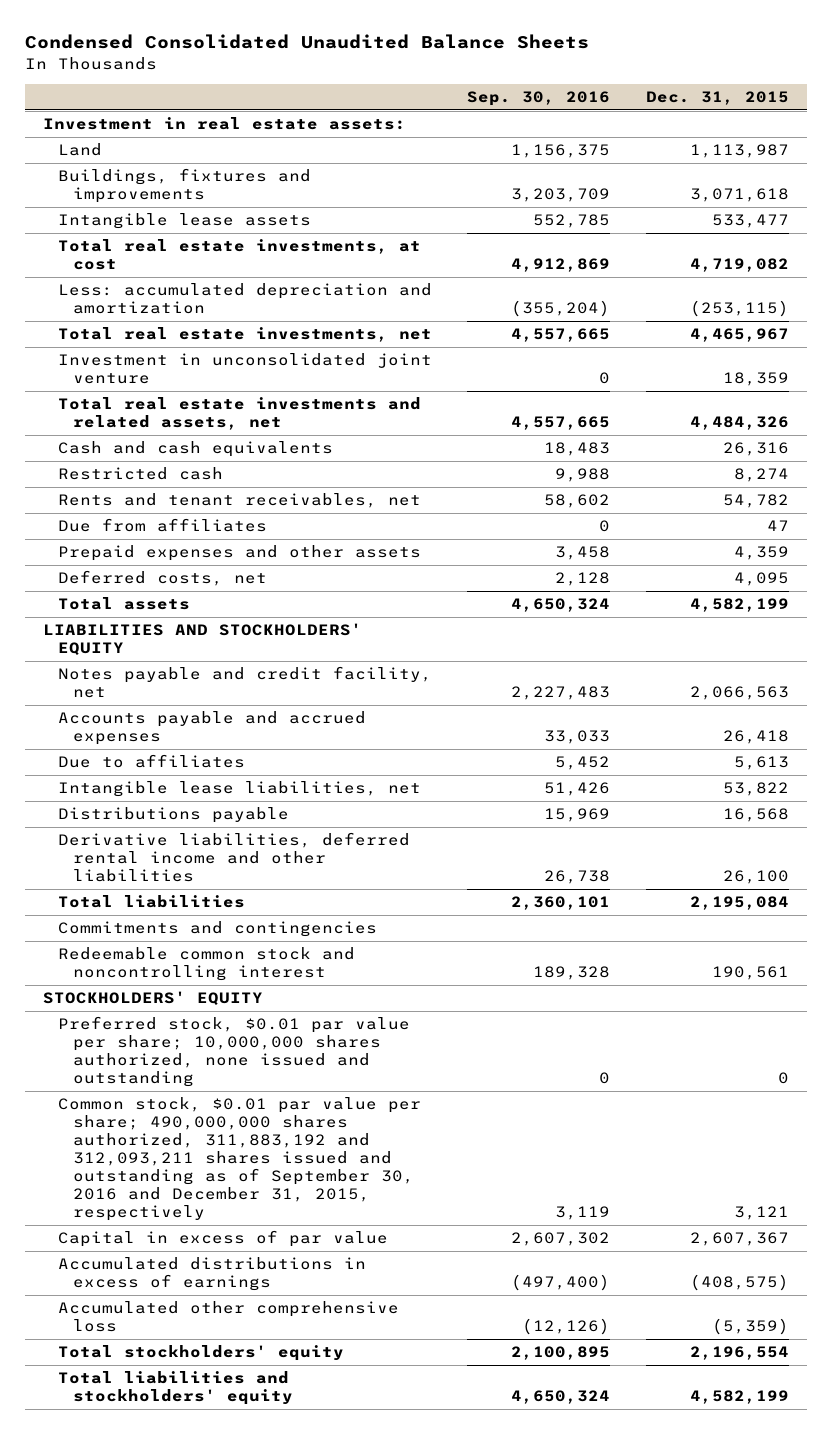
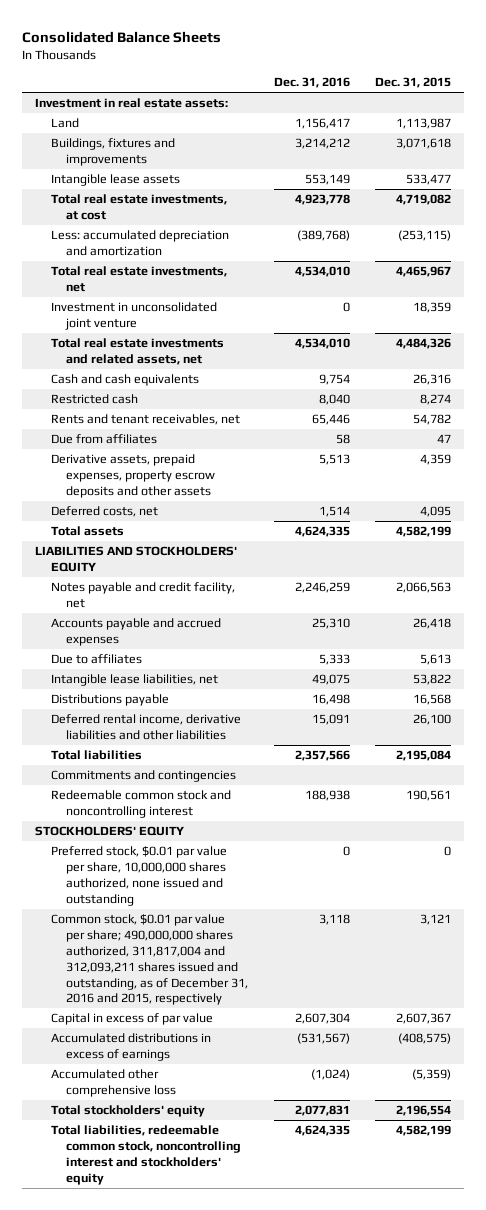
- Condensed Consolidated Unaudited Balance Sheets
+ Consolidated Balance Sheets
- | Sep. 30, 2016 | Dec. 31, 2015
+ | Dec. 31, 2016 | Dec. 31, 2015
- Prepaid expenses and other assets | 3,458 | 4,359
+ Derivative assets, prepaid expenses, property escrow deposits and other assets | 5,513 | 4,359
- Derivative liabilities, deferred rental income and other liabilities | 26,738 | 26,100
+ Deferred rental income, derivative liabilities and other liabilities | 15,091 | 26,100
- Preferred stock, $0.01 par value per share; 10,000,000 shares authorized, none issued and outstanding | 0 | 0
- Common stock, $0.01 par value per share; 490,000,000 shares authorized, 311,883,192 and 312,093,211 shares issued and outstanding as of September 30, 2016 and December 31, 2015, respectively | 3,119 | 3,121
+ Preferred stock, $0.01 par value per share, 10,000,000 shares authorized, none issued and outstanding | 0 | 0
+ Common stock, $0.01 par value per share; 490,000,000 shares authorized, 311,817,004 and 312,093,211 shares issued and outstanding, as of December 31, 2016 and 2015, respectively | 3,118 | 3,121
- Total liabilities and stockholders' equity | 4,650,324 | 4,582,199
+ Total liabilities, redeemable common stock, noncontrolling interest and stockholders' equity | 4,624,335 | 4,582,199

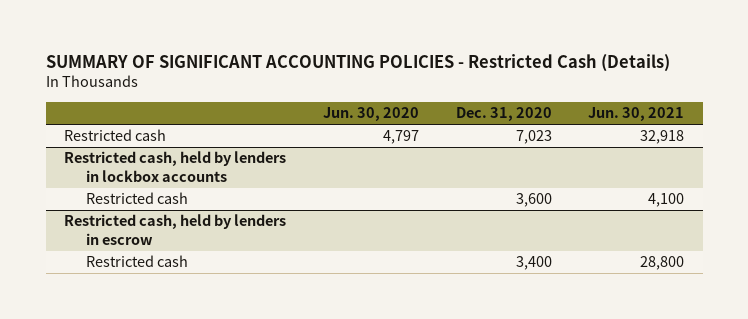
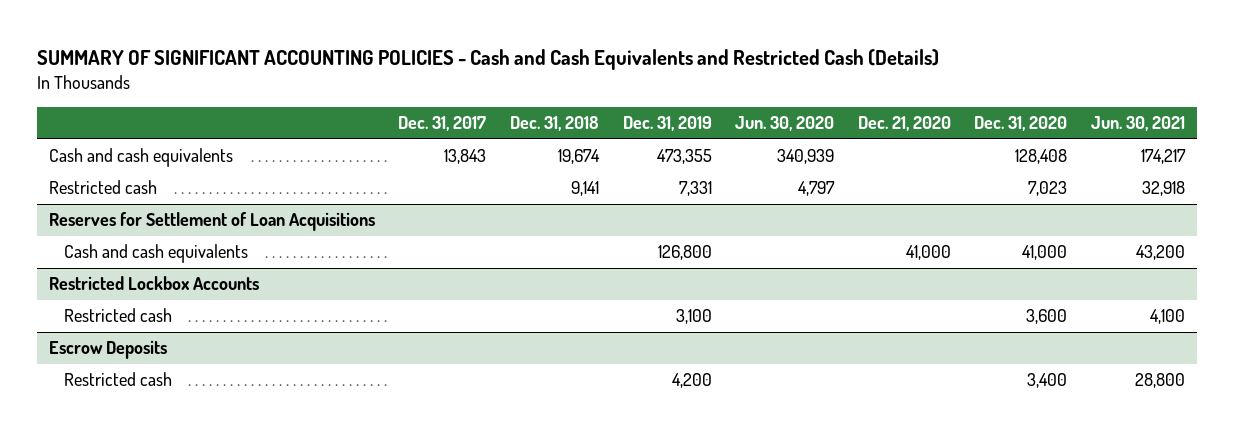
- SUMMARY OF SIGNIFICANT ACCOUNTING POLICIES - Restricted Cash (Details)
+ SUMMARY OF SIGNIFICANT ACCOUNTING POLICIES - Cash and Cash Equivalents and Restricted Cash (Details)
- | Jun. 30, 2020 | Dec. 31, 2020 | Jun. 30, 2021
+ | Dec. 31, 2017 | Dec. 31, 2018 | Dec. 31, 2019 | Jun. 30, 2020 | Dec. 21, 2020 | Dec. 31, 2020 | Jun. 30, 2021
+ Cash and cash equivalents | 13,843 | 19,674 | 473,355 | 340,939 | | 128,408 | 174,217
- Restricted cash, held by lenders in lockbox accounts
+ Reserves for Settlement of Loan Acquisitions
+ Cash and cash equivalents | | | 126,800 | | 41,000 | 41,000 | 43,200
+ Restricted Lockbox Accounts
- Restricted cash, held by lenders in escrow
+ Escrow Deposits

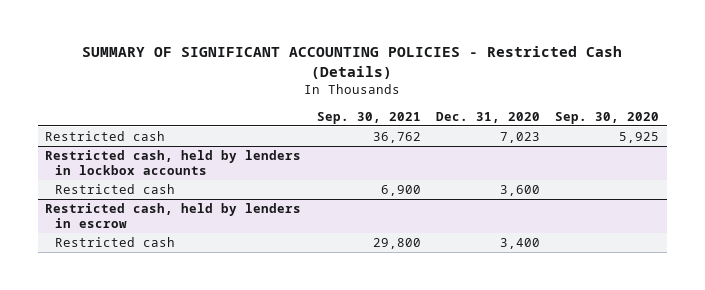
- SUMMARY OF SIGNIFICANT ACCOUNTING POLICIES - Cash and Cash Equivalents and Restricted Cash (Details)
+ SUMMARY OF SIGNIFICANT ACCOUNTING POLICIES - Restricted Cash (Details)
- | Dec. 31, 2017 | Dec. 31, 2018 | Dec. 31, 2019 | Jun. 30, 2020 | Dec. 21, 2020 | Dec. 31, 2020 | Jun. 30, 2021
+ | Sep. 30, 2021 | Dec. 31, 2020 | Sep. 30, 2020
- Cash and cash equivalents | 13,843 | 19,674 | 473,355 | 340,939 | | 128,408 | 174,217
- Reserves for Settlement of Loan Acquisitions
- Cash and cash equivalents | | | 126,800 | | 41,000 | 41,000 | 43,200
- Restricted Lockbox Accounts
+ Restricted cash, held by lenders in lockbox accounts
- Escrow Deposits
+ Restricted cash, held by lenders in escrow

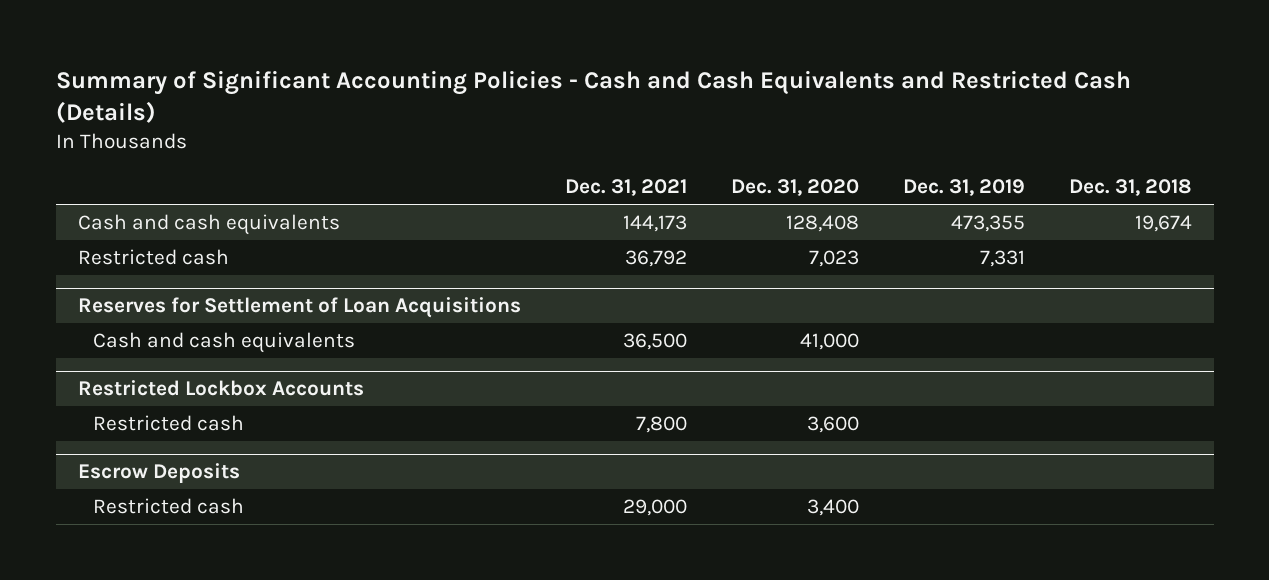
- SUMMARY OF SIGNIFICANT ACCOUNTING POLICIES - Restricted Cash (Details)
+ Summary of Significant Accounting Policies - Cash and Cash Equivalents and Restricted Cash (Details)
- | Sep. 30, 2021 | Dec. 31, 2020 | Sep. 30, 2020
+ | Dec. 31, 2021 | Dec. 31, 2020 | Dec. 31, 2019 | Dec. 31, 2018
+ Cash and cash equivalents | 144,173 | 128,408 | 473,355 | 19,674
- Restricted cash, held by lenders in lockbox accounts
+ Reserves for Settlement of Loan Acquisitions
+ Cash and cash equivalents | 36,500 | 41,000 | |
+ Restricted Lockbox Accounts
- Restricted cash, held by lenders in escrow
+ Escrow Deposits

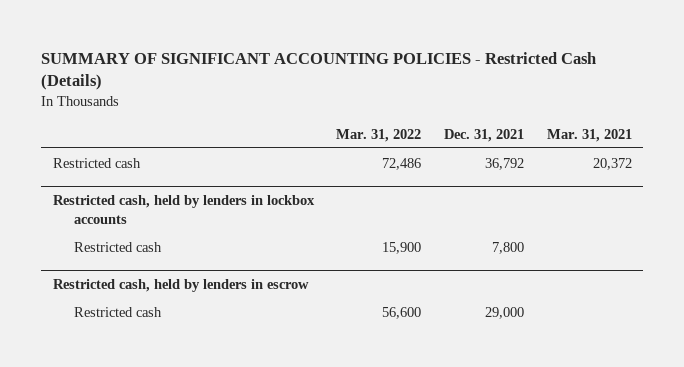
- Summary of Significant Accounting Policies - Cash and Cash Equivalents and Restricted Cash (Details)
+ SUMMARY OF SIGNIFICANT ACCOUNTING POLICIES - Restricted Cash (Details)
- | Dec. 31, 2021 | Dec. 31, 2020 | Dec. 31, 2019 | Dec. 31, 2018
+ | Mar. 31, 2022 | Dec. 31, 2021 | Mar. 31, 2021
- Cash and cash equivalents | 144,173 | 128,408 | 473,355 | 19,674
- Reserves for Settlement of Loan Acquisitions
- Cash and cash equivalents | 36,500 | 41,000 | |
- Restricted Lockbox Accounts
+ Restricted cash, held by lenders in lockbox accounts
- Escrow Deposits
+ Restricted cash, held by lenders in escrow

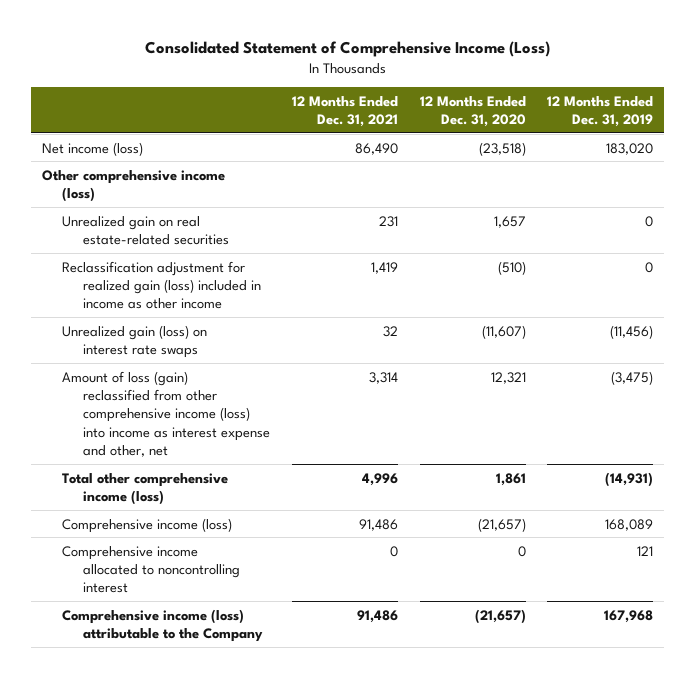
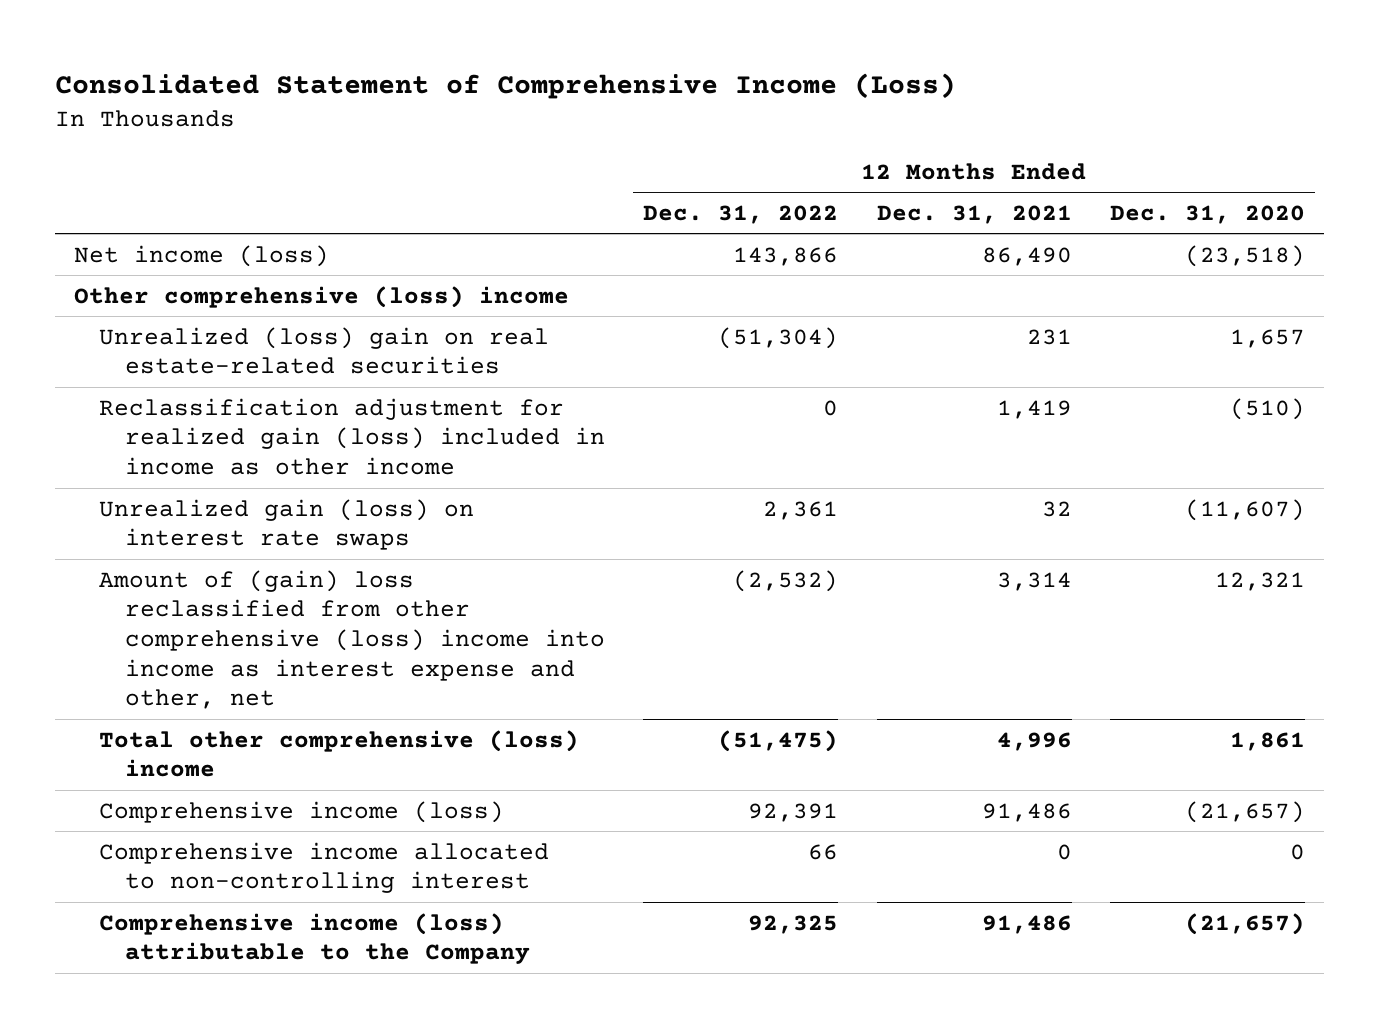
- | 12 Months Ended Dec. 31, 2021 | 12 Months Ended Dec. 31, 2020 | 12 Months Ended Dec. 31, 2019
+ | 12 Months Ended Dec. 31, 2022 | 12 Months Ended Dec. 31, 2021 | 12 Months Ended Dec. 31, 2020
- Other comprehensive income (loss)
- Unrealized gain on real estate-related securities | 231 | 1,657 | 0
+ Other comprehensive (loss) income
+ Unrealized (loss) gain on real estate-related securities | (51,304) | 231 | 1,657
- Amount of loss (gain) reclassified from other comprehensive income (loss) into income as interest expense and other, net | 3,314 | 12,321 | (3,475)
- Total other comprehensive income (loss) | 4,996 | 1,861 | (14,931)
+ Amount of (gain) loss reclassified from other comprehensive (loss) income into income as interest expense and other, net | (2,532) | 3,314 | 12,321
+ Total other comprehensive (loss) income | (51,475) | 4,996 | 1,861
- Comprehensive income allocated to noncontrolling interest | 0 | 0 | 121
+ Comprehensive income allocated to non-controlling interest | 66 | 0 | 0

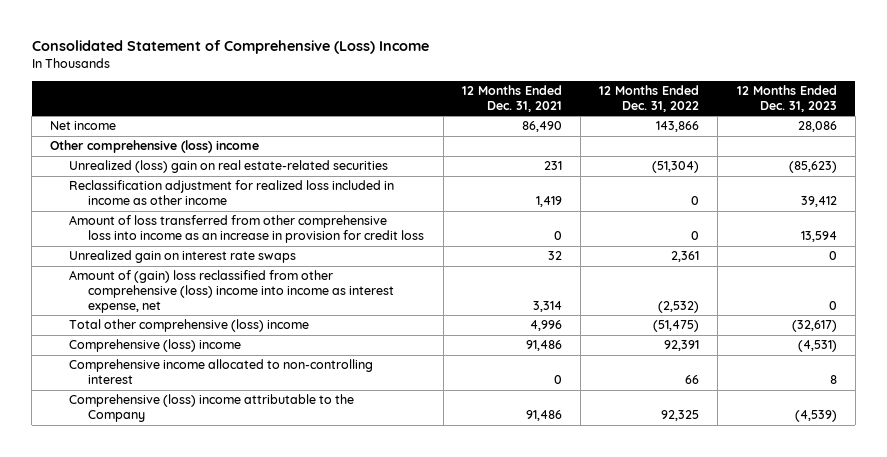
- Consolidated Statement of Comprehensive Income (Loss)
+ Consolidated Statement of Comprehensive (Loss) Income
- | 12 Months Ended Dec. 31, 2022 | 12 Months Ended Dec. 31, 2021 | 12 Months Ended Dec. 31, 2020
+ | 12 Months Ended Dec. 31, 2021 | 12 Months Ended Dec. 31, 2022 | 12 Months Ended Dec. 31, 2023
- Net income (loss) | 143,866 | 86,490 | (23,518)
+ Net income | 86,490 | 143,866 | 28,086
- Reclassification adjustment for realized gain (loss) included in income as other income | 0 | 1,419 | (510)
- Unrealized gain (loss) on interest rate swaps | 2,361 | 32 | (11,607)
- Amount of (gain) loss reclassified from other comprehensive (loss) income into income as interest expense and other, net | (2,532) | 3,314 | 12,321
+ Reclassification adjustment for realized loss included in income as other income | 1,419 | 0 | 39,412
+ Amount of loss transferred from other comprehensive loss into income as an increase in provision for credit loss | 0 | 0 | 13,594
+ Unrealized gain on interest rate swaps | 32 | 2,361 | 0
+ Amount of (gain) loss reclassified from other comprehensive (loss) income into income as interest expense, net | 3,314 | (2,532) | 0
- Comprehensive income (loss) | 92,391 | 91,486 | (21,657)
+ Comprehensive (loss) income | 91,486 | 92,391 | (4,531)
- Comprehensive income (loss) attributable to the Company | 92,325 | 91,486 | (21,657)
+ Comprehensive (loss) income attributable to the Company | 91,486 | 92,325 | (4,539)

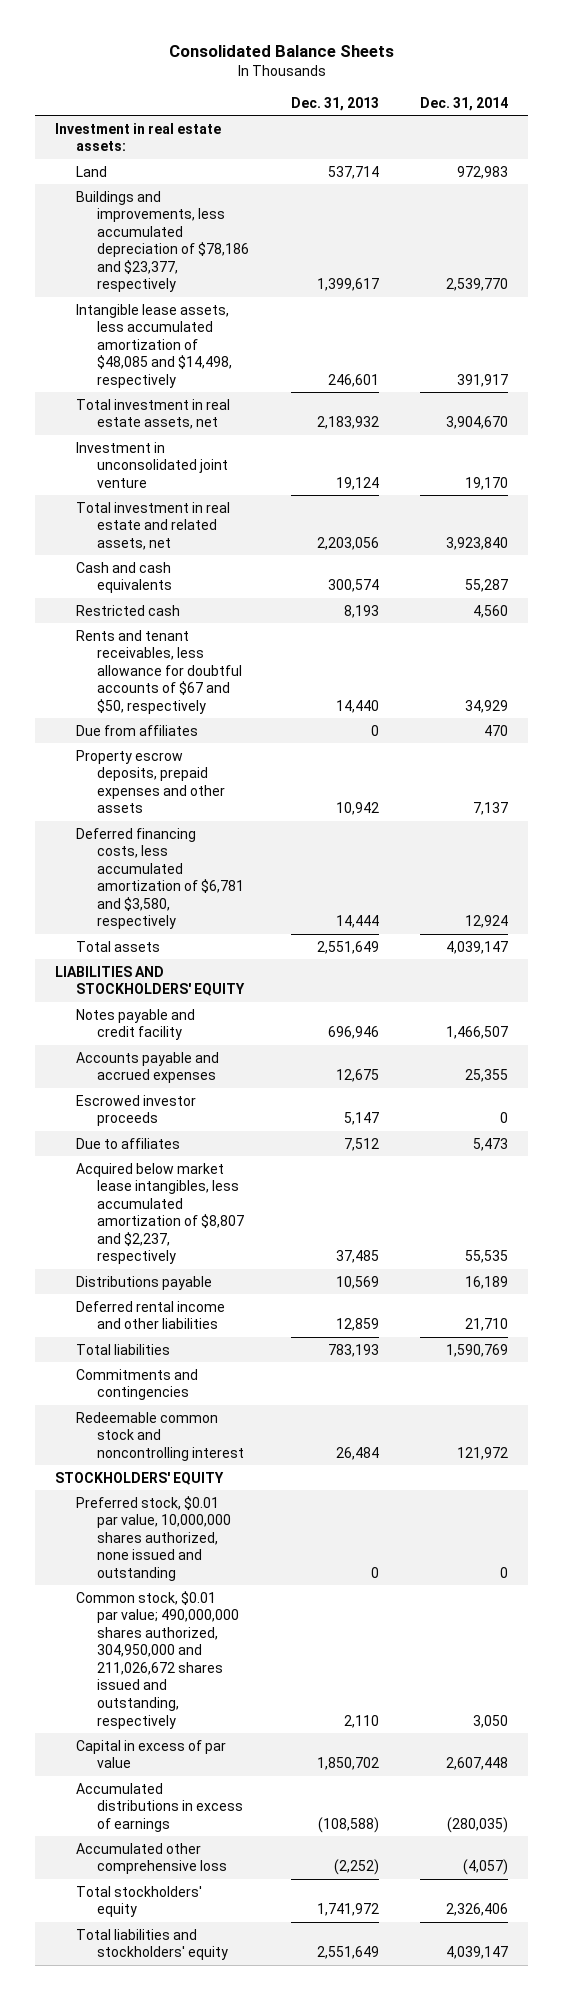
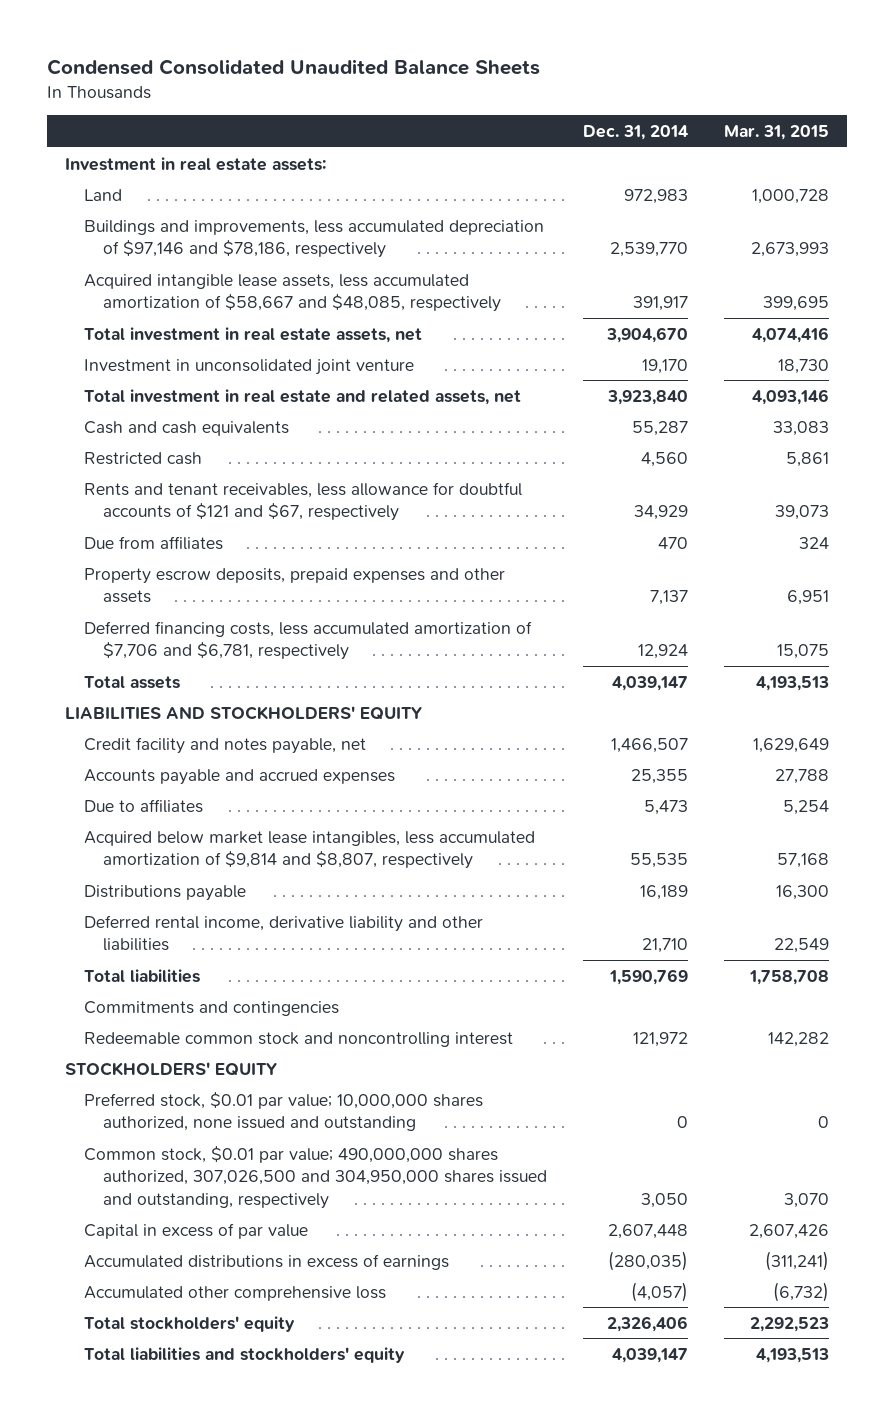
- Consolidated Balance Sheets
+ Condensed Consolidated Unaudited Balance Sheets
- | Dec. 31, 2013 | Dec. 31, 2014
+ | Dec. 31, 2014 | Mar. 31, 2015
- Buildings and improvements, less accumulated depreciation of $78,186 and $23,377, respectively | 1,399,617 | 2,539,770
- Intangible lease assets, less accumulated amortization of $48,085 and $14,498, respectively | 246,601 | 391,917
+ Buildings and improvements, less accumulated depreciation of $97,146 and $78,186, respectively | 2,539,770 | 2,673,993
+ Acquired intangible lease assets, less accumulated amortization of $58,667 and $48,085, respectively | 391,917 | 399,695
- Rents and tenant receivables, less allowance for doubtful accounts of $67 and $50, respectively | 14,440 | 34,929
+ Rents and tenant receivables, less allowance for doubtful accounts of $121 and $67, respectively | 34,929 | 39,073
- Deferred financing costs, less accumulated amortization of $6,781 and $3,580, respectively | 14,444 | 12,924
+ Deferred financing costs, less accumulated amortization of $7,706 and $6,781, respectively | 12,924 | 15,075
- Notes payable and credit facility | 696,946 | 1,466,507
+ Credit facility and notes payable, net | 1,466,507 | 1,629,649
- Escrowed investor proceeds | 5,147 | 0
- Acquired below market lease intangibles, less accumulated amortization of $8,807 and $2,237, respectively | 37,485 | 55,535
+ Acquired below market lease intangibles, less accumulated amortization of $9,814 and $8,807, respectively | 55,535 | 57,168
- Deferred rental income and other liabilities | 12,859 | 21,710
+ Deferred rental income, derivative liability and other liabilities | 21,710 | 22,549
- Preferred stock, $0.01 par value, 10,000,000 shares authorized, none issued and outstanding | 0 | 0
- Common stock, $0.01 par value; 490,000,000 shares authorized, 304,950,000 and 211,026,672 shares issued and outstanding, respectively | 2,110 | 3,050
+ Preferred stock, $0.01 par value; 10,000,000 shares authorized, none issued and outstanding | 0 | 0
+ Common stock, $0.01 par value; 490,000,000 shares authorized, 307,026,500 and 304,950,000 shares issued and outstanding, respectively | 3,050 | 3,070

